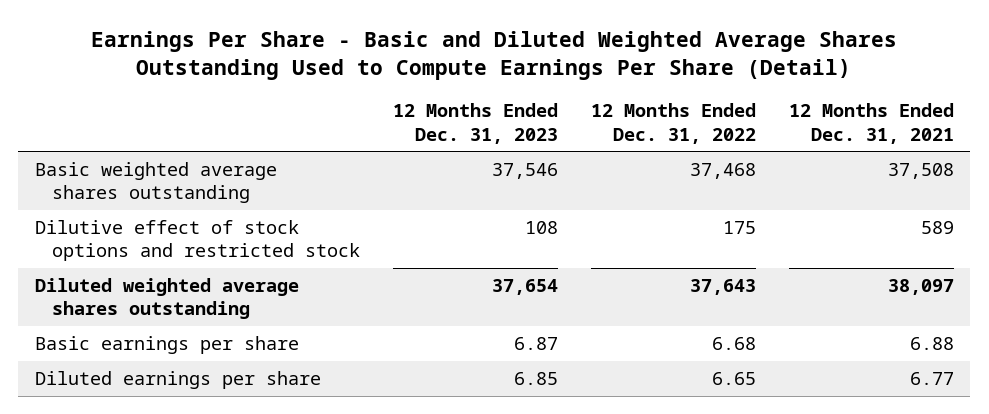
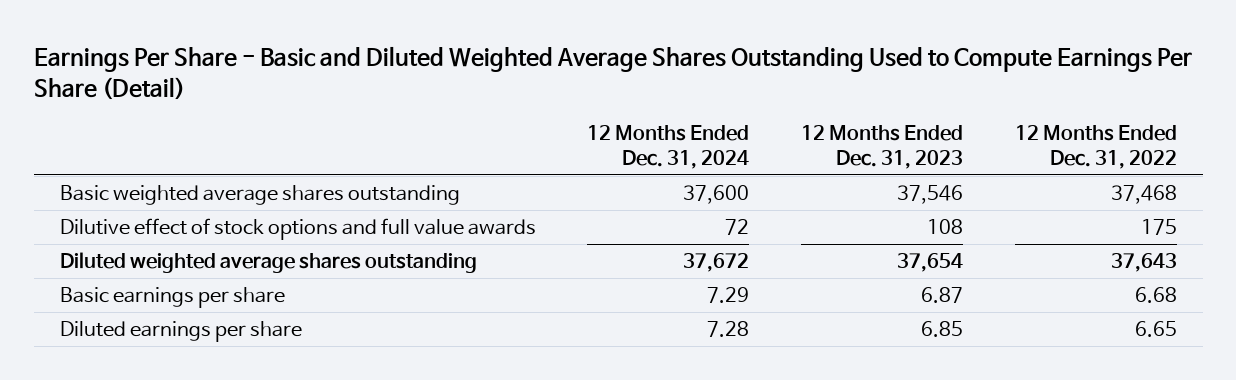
- | 12 Months Ended Dec. 31, 2023 | 12 Months Ended Dec. 31, 2022 | 12 Months Ended Dec. 31, 2021
+ | 12 Months Ended Dec. 31, 2024 | 12 Months Ended Dec. 31, 2023 | 12 Months Ended Dec. 31, 2022
- Dilutive effect of stock options and restricted stock | 108 | 175 | 589
+ Dilutive effect of stock options and full value awards | 72 | 108 | 175

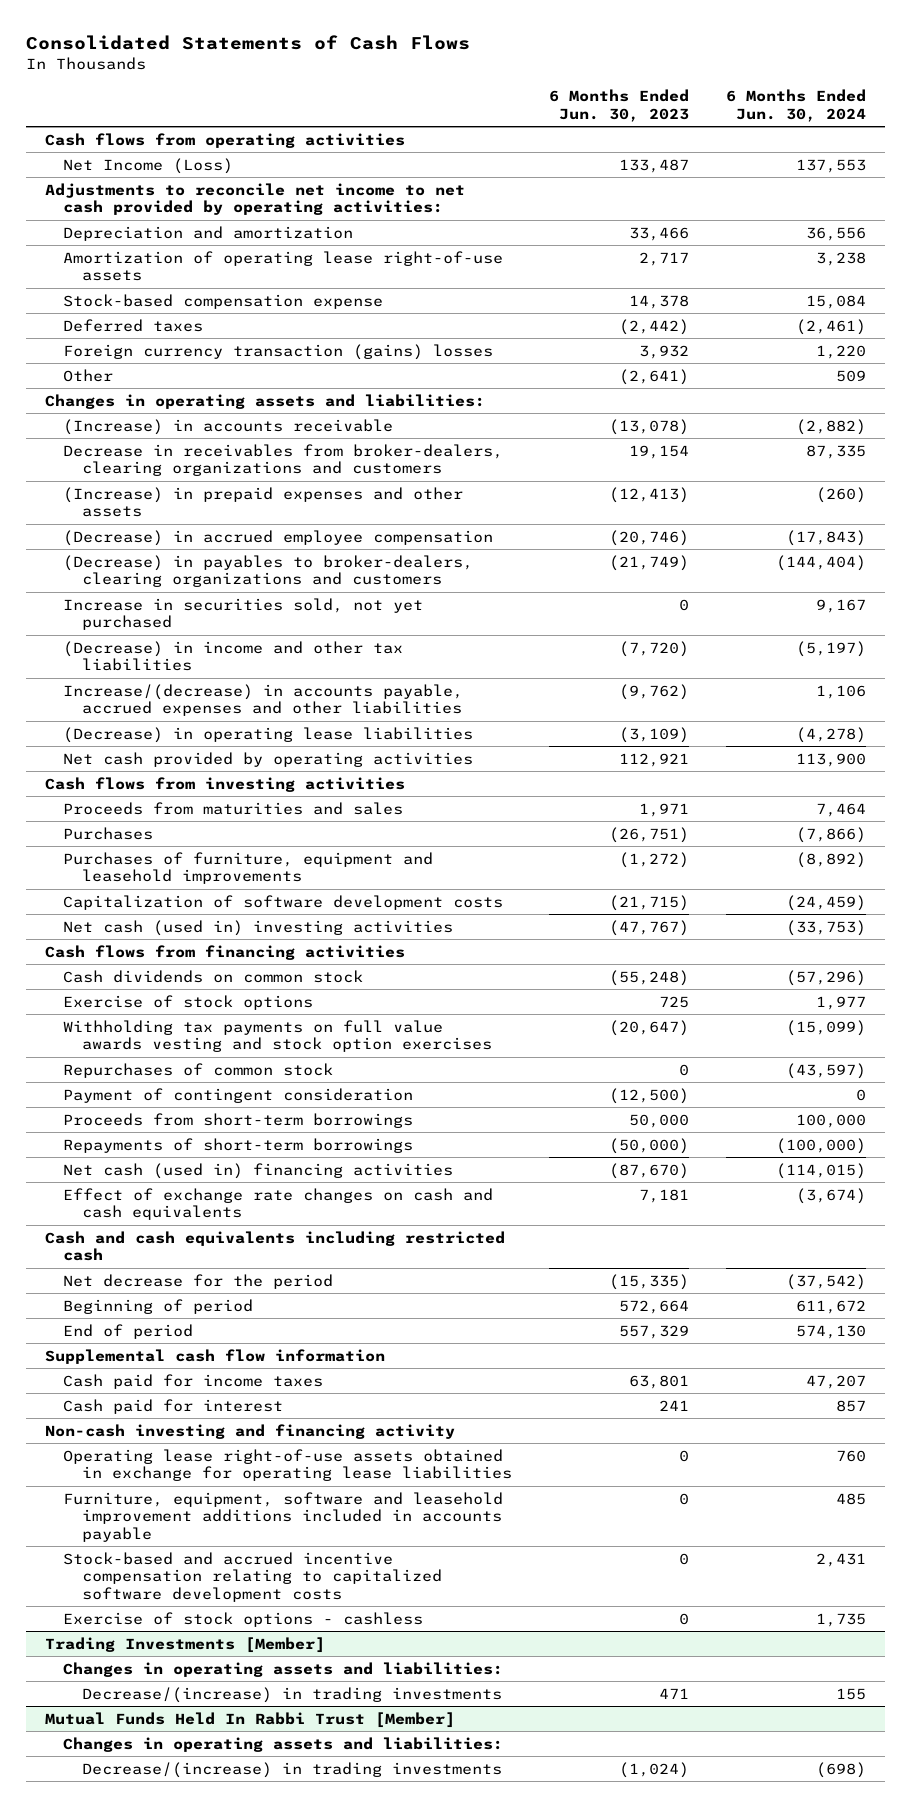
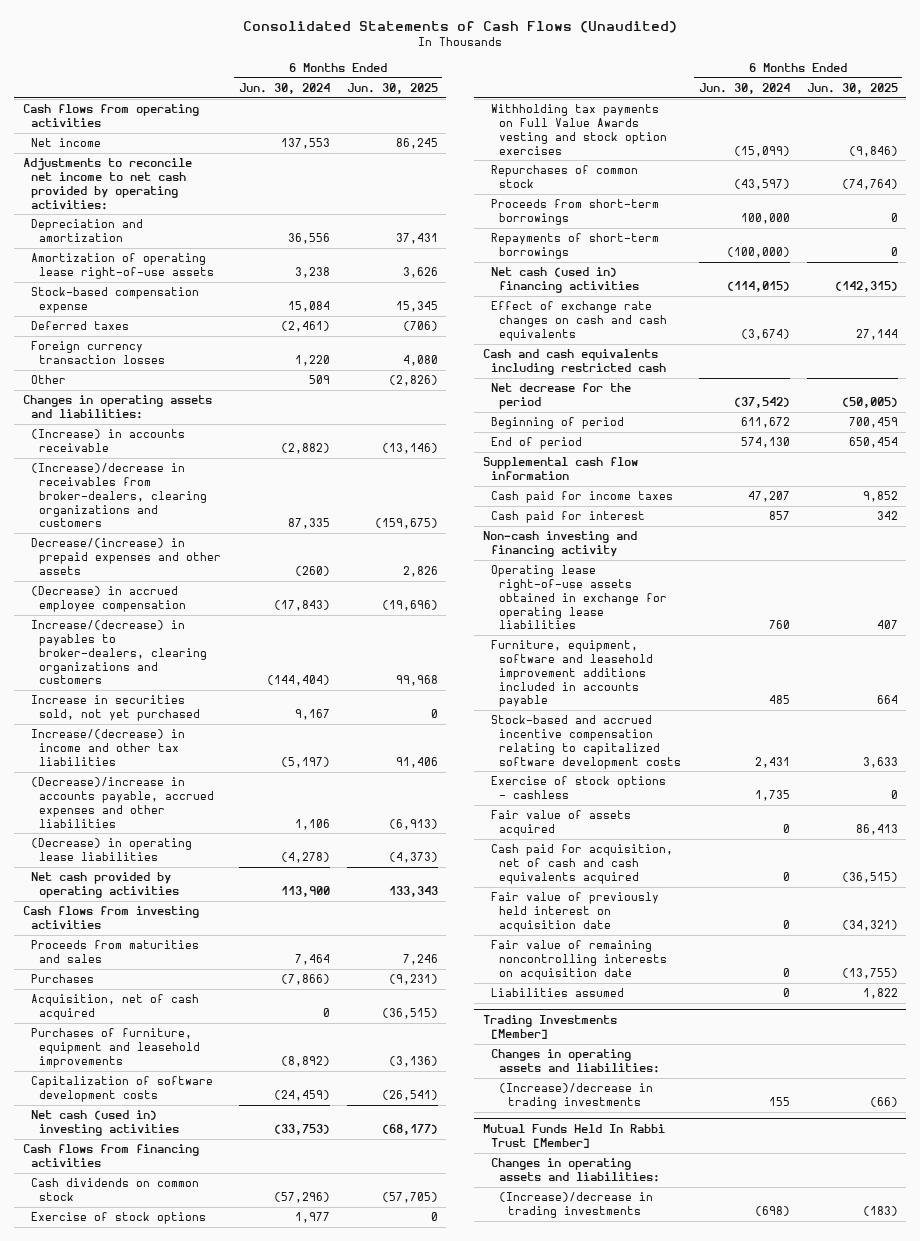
- Consolidated Statements of Cash Flows
+ Consolidated Statements of Cash Flows (Unaudited)
- | 6 Months Ended Jun. 30, 2023 | 6 Months Ended Jun. 30, 2024
+ | 6 Months Ended Jun. 30, 2024 | 6 Months Ended Jun. 30, 2025
- Net Income (Loss) | 133,487 | 137,553
+ Net income | 137,553 | 86,245
- Foreign currency transaction (gains) losses | 3,932 | 1,220
+ Foreign currency transaction losses | 1,220 | 4,080
- Decrease in receivables from broker-dealers, clearing organizations and customers | 19,154 | 87,335
- (Increase) in prepaid expenses and other assets | (12,413) | (260)
+ (Increase)/decrease in receivables from broker-dealers, clearing organizations and customers | 87,335 | (159,675)
+ Decrease/(increase) in prepaid expenses and other assets | (260) | 2,826
- (Decrease) in payables to broker-dealers, clearing organizations and customers | (21,749) | (144,404)
+ Increase/(decrease) in payables to broker-dealers, clearing organizations and customers | (144,404) | 99,968
- (Decrease) in income and other tax liabilities | (7,720) | (5,197)
- Increase/(decrease) in accounts payable, accrued expenses and other liabilities | (9,762) | 1,106
+ Increase/(decrease) in income and other tax liabilities | (5,197) | 91,406
+ (Decrease)/increase in accounts payable, accrued expenses and other liabilities | 1,106 | (6,913)
+ Acquisition, net of cash acquired | 0 | (36,515)
- Withholding tax payments on full value awards vesting and stock option exercises | (20,647) | (15,099)
+ Withholding tax payments on Full Value Awards vesting and stock option exercises | (15,099) | (9,846)
- Payment of contingent consideration | (12,500) | 0
+ Fair value of assets acquired | 0 | 86,413
+ Cash paid for acquisition, net of cash and cash equivalents acquired | 0 | (36,515)
+ Fair value of previously held interest on acquisition date | 0 | (34,321)
+ Fair value of remaining noncontrolling interests on acquisition date | 0 | (13,755)
+ Liabilities assumed | 0 | 1,822
@ Trading Investments [Member]
- Decrease/(increase) in trading investments | 471 | 155
+ (Increase)/decrease in trading investments | 155 | (66)
@ Mutual Funds Held In Rabbi Trust [Member]
- Decrease/(increase) in trading investments | (1,024) | (698)
+ (Increase)/decrease in trading investments | (698) | (183)

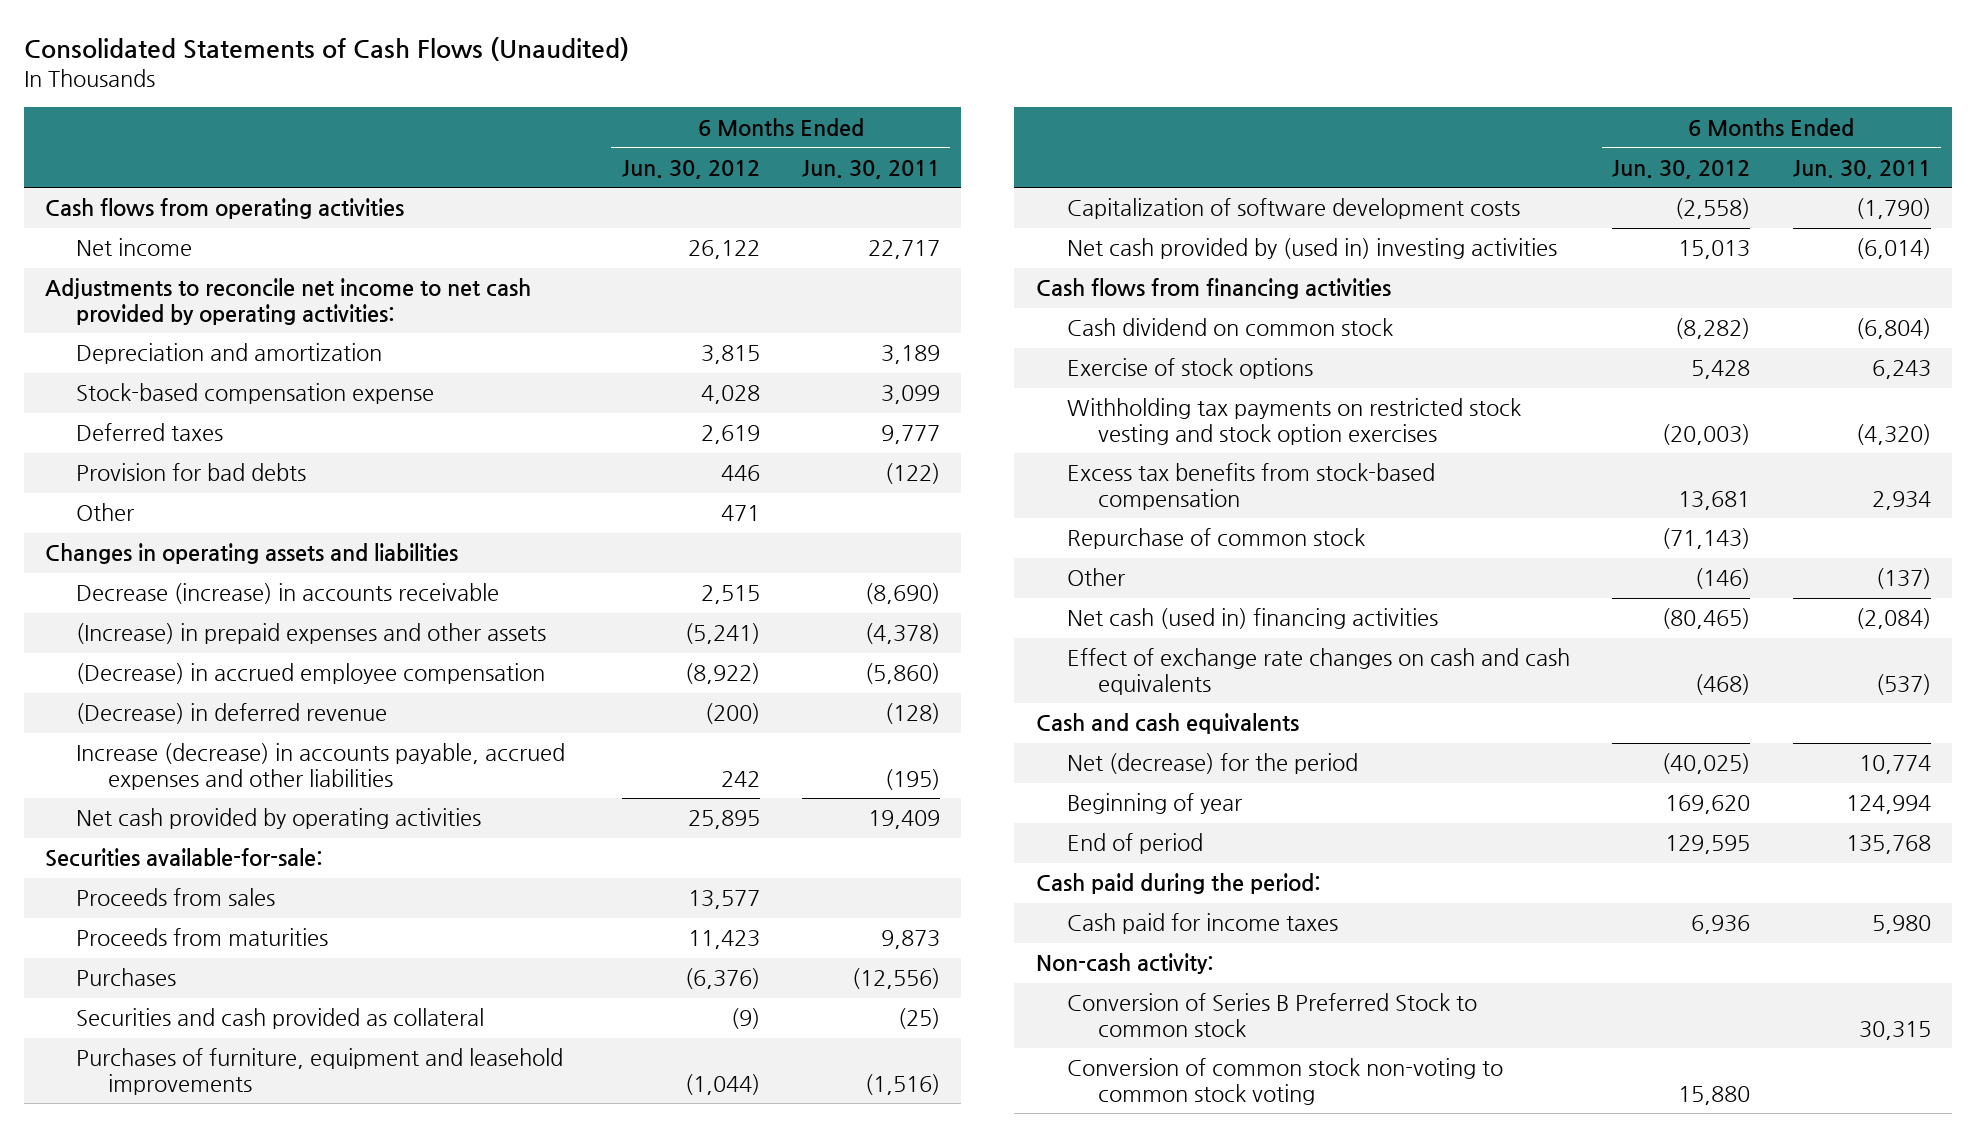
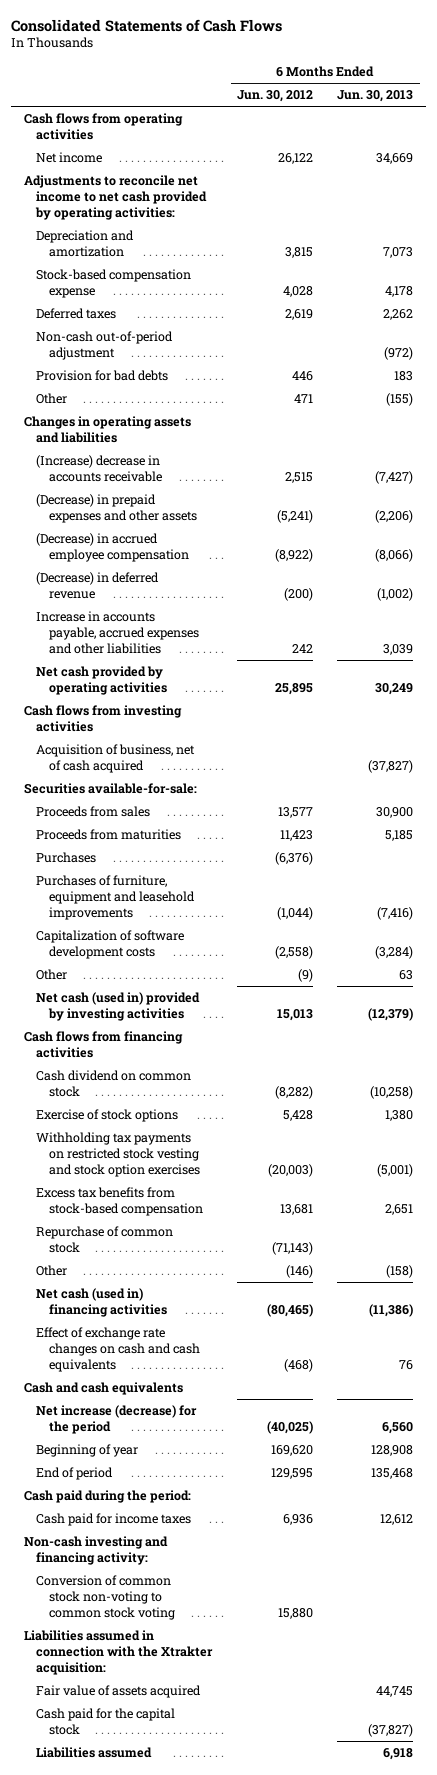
- Consolidated Statements of Cash Flows (Unaudited)
+ Consolidated Statements of Cash Flows
- | 6 Months Ended Jun. 30, 2012 | 6 Months Ended Jun. 30, 2011
+ | 6 Months Ended Jun. 30, 2012 | 6 Months Ended Jun. 30, 2013
+ Non-cash out-of-period adjustment | | (972)
- Decrease (increase) in accounts receivable | 2,515 | (8,690)
- (Increase) in prepaid expenses and other assets | (5,241) | (4,378)
+ (Increase) decrease in accounts receivable | 2,515 | (7,427)
+ (Decrease) in prepaid expenses and other assets | (5,241) | (2,206)
- Increase (decrease) in accounts payable, accrued expenses and other liabilities | 242 | (195)
+ Increase in accounts payable, accrued expenses and other liabilities | 242 | 3,039
+ Cash flows from investing activities
+ Acquisition of business, net of cash acquired | | (37,827)
- Securities and cash provided as collateral | (9) | (25)
- Net cash provided by (used in) investing activities | 15,013 | (6,014)
+ Other | (9) | 63
+ Net cash (used in) provided by investing activities | 15,013 | (12,379)
- Net (decrease) for the period | (40,025) | 10,774
+ Net increase (decrease) for the period | (40,025) | 6,560
- Non-cash activity:
- Conversion of Series B Preferred Stock to common stock | | 30,315
+ Non-cash investing and financing activity:
+ Liabilities assumed in connection with the Xtrakter acquisition:
+ Fair value of assets acquired | | 44,745
+ Cash paid for the capital stock | | (37,827)
+ Liabilities assumed | | 6,918

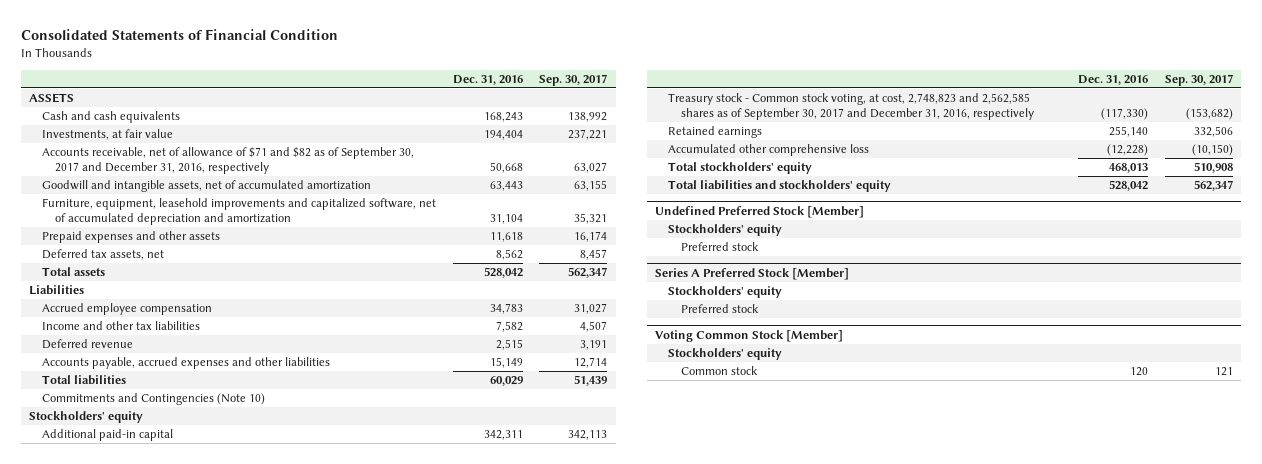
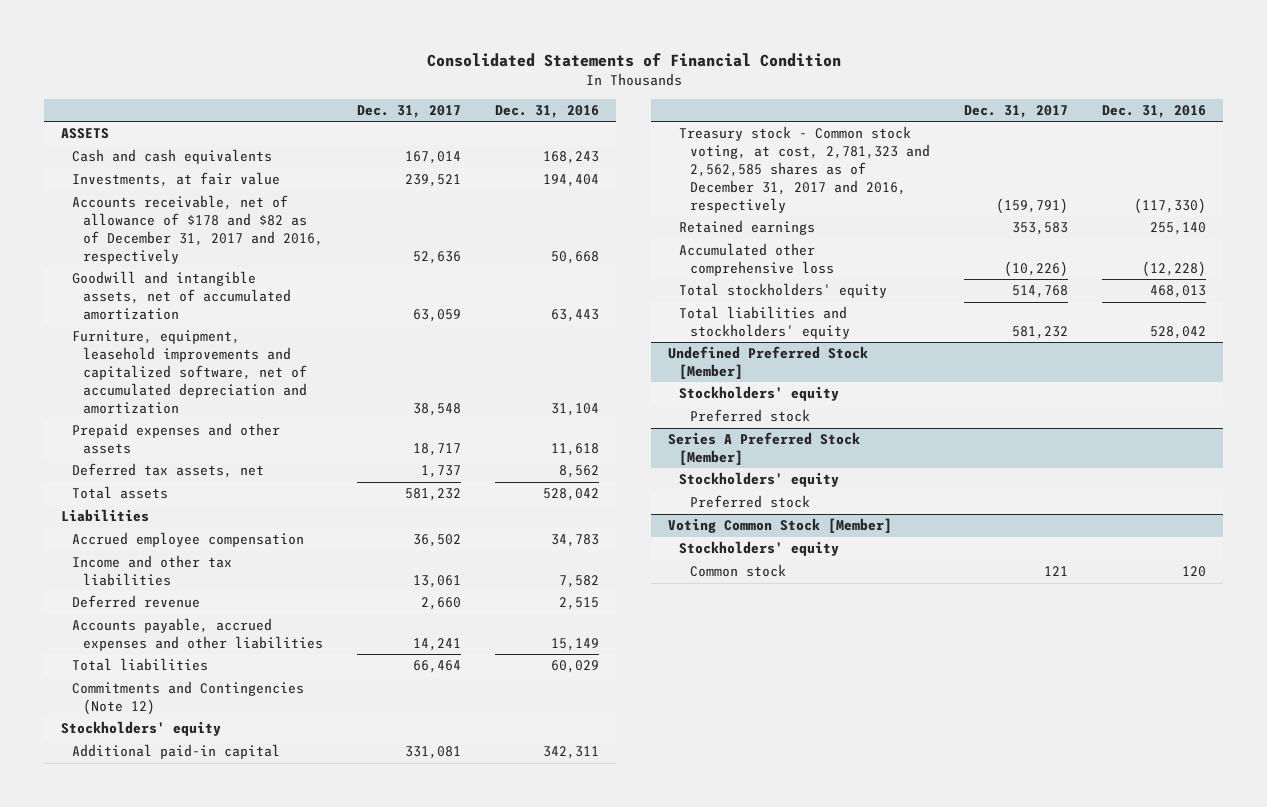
- | Dec. 31, 2016 | Sep. 30, 2017
+ | Dec. 31, 2017 | Dec. 31, 2016
- Accounts receivable, net of allowance of $71 and $82 as of September 30, 2017 and December 31, 2016, respectively | 50,668 | 63,027
+ Accounts receivable, net of allowance of $178 and $82 as of December 31, 2017 and 2016, respectively | 52,636 | 50,668
- Commitments and Contingencies (Note 10)
+ Commitments and Contingencies (Note 12)
- Treasury stock - Common stock voting, at cost, 2,748,823 and 2,562,585 shares as of September 30, 2017 and December 31, 2016, respectively | (117,330) | (153,682)
+ Treasury stock - Common stock voting, at cost, 2,781,323 and 2,562,585 shares as of December 31, 2017 and 2016, respectively | (159,791) | (117,330)

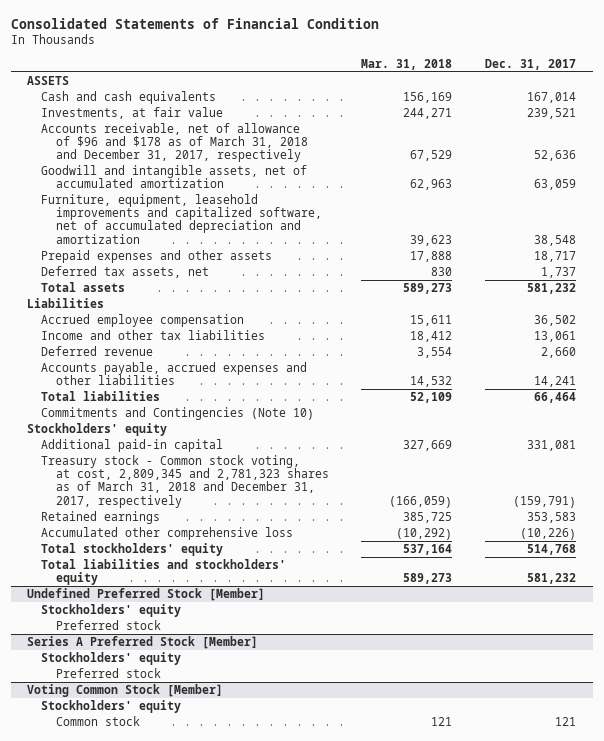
- | Dec. 31, 2017 | Dec. 31, 2016
+ | Mar. 31, 2018 | Dec. 31, 2017
- Accounts receivable, net of allowance of $178 and $82 as of December 31, 2017 and 2016, respectively | 52,636 | 50,668
+ Accounts receivable, net of allowance of $96 and $178 as of March 31, 2018 and December 31, 2017, respectively | 67,529 | 52,636
- Commitments and Contingencies (Note 12)
+ Commitments and Contingencies (Note 10)
- Treasury stock - Common stock voting, at cost, 2,781,323 and 2,562,585 shares as of December 31, 2017 and 2016, respectively | (159,791) | (117,330)
+ Treasury stock - Common stock voting, at cost, 2,809,345 and 2,781,323 shares as of March 31, 2018 and December 31, 2017, respectively | (166,059) | (159,791)

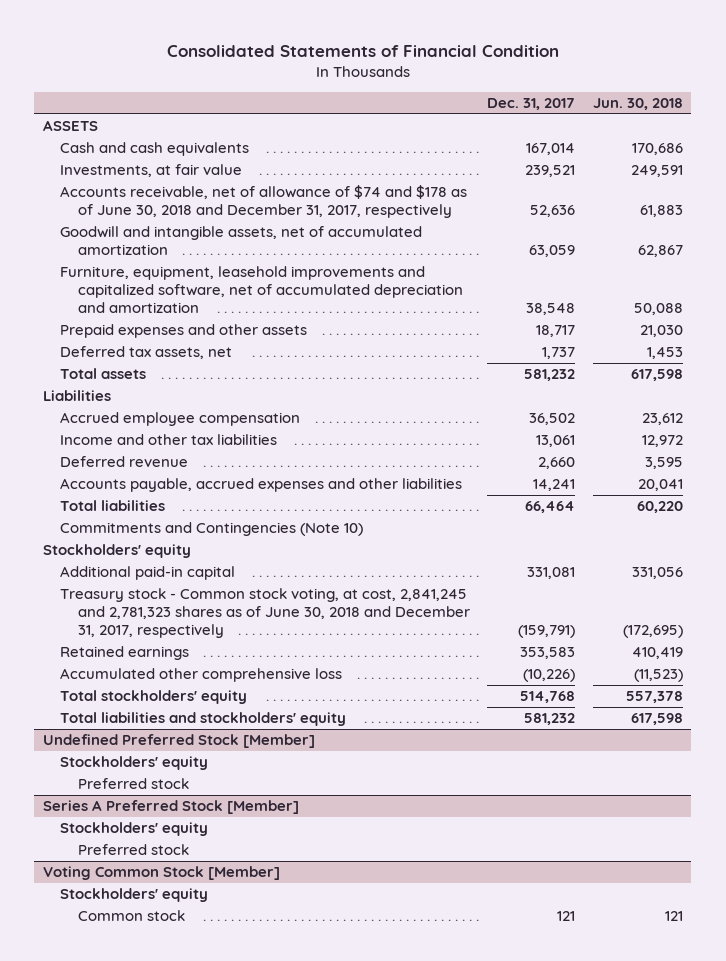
- | Mar. 31, 2018 | Dec. 31, 2017
+ | Dec. 31, 2017 | Jun. 30, 2018
- Accounts receivable, net of allowance of $96 and $178 as of March 31, 2018 and December 31, 2017, respectively | 67,529 | 52,636
+ Accounts receivable, net of allowance of $74 and $178 as of June 30, 2018 and December 31, 2017, respectively | 52,636 | 61,883
- Treasury stock - Common stock voting, at cost, 2,809,345 and 2,781,323 shares as of March 31, 2018 and December 31, 2017, respectively | (166,059) | (159,791)
+ Treasury stock - Common stock voting, at cost, 2,841,245 and 2,781,323 shares as of June 30, 2018 and December 31, 2017, respectively | (159,791) | (172,695)

